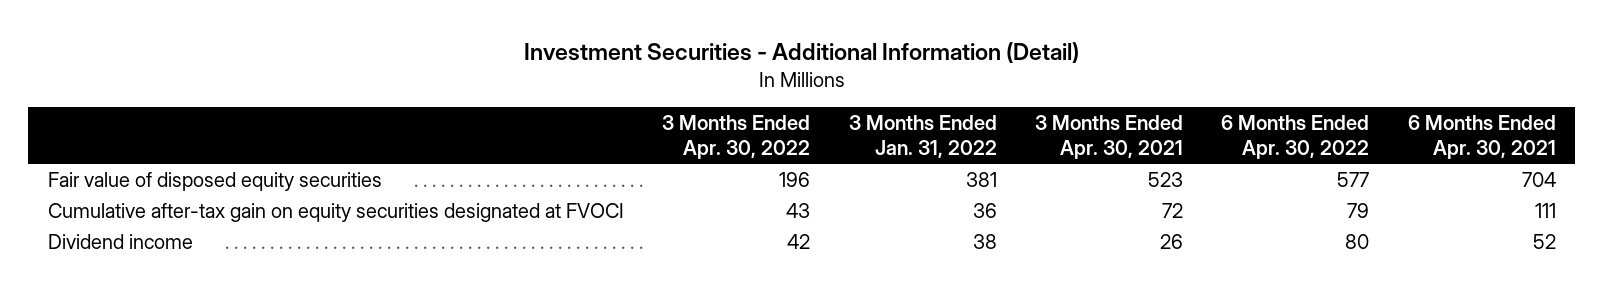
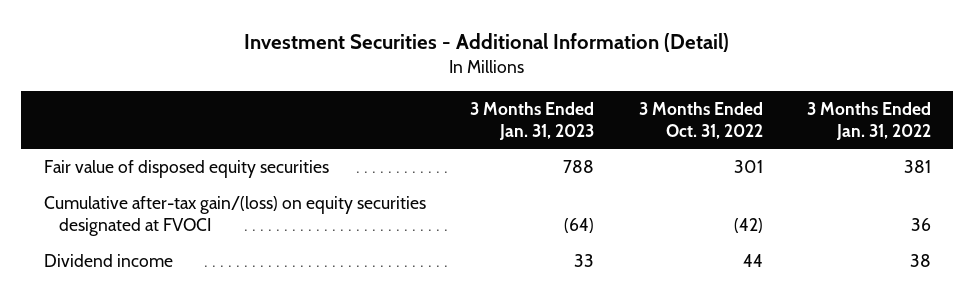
- | 3 Months Ended Apr. 30, 2022 | 3 Months Ended Jan. 31, 2022 | 3 Months Ended Apr. 30, 2021 | 6 Months Ended Apr. 30, 2022 | 6 Months Ended Apr. 30, 2021
+ | 3 Months Ended Jan. 31, 2023 | 3 Months Ended Oct. 31, 2022 | 3 Months Ended Jan. 31, 2022
- Cumulative after-tax gain on equity securities designated at FVOCI | 43 | 36 | 72 | 79 | 111
+ Cumulative after-tax gain/(loss) on equity securities designated at FVOCI | (64) | (42) | 36

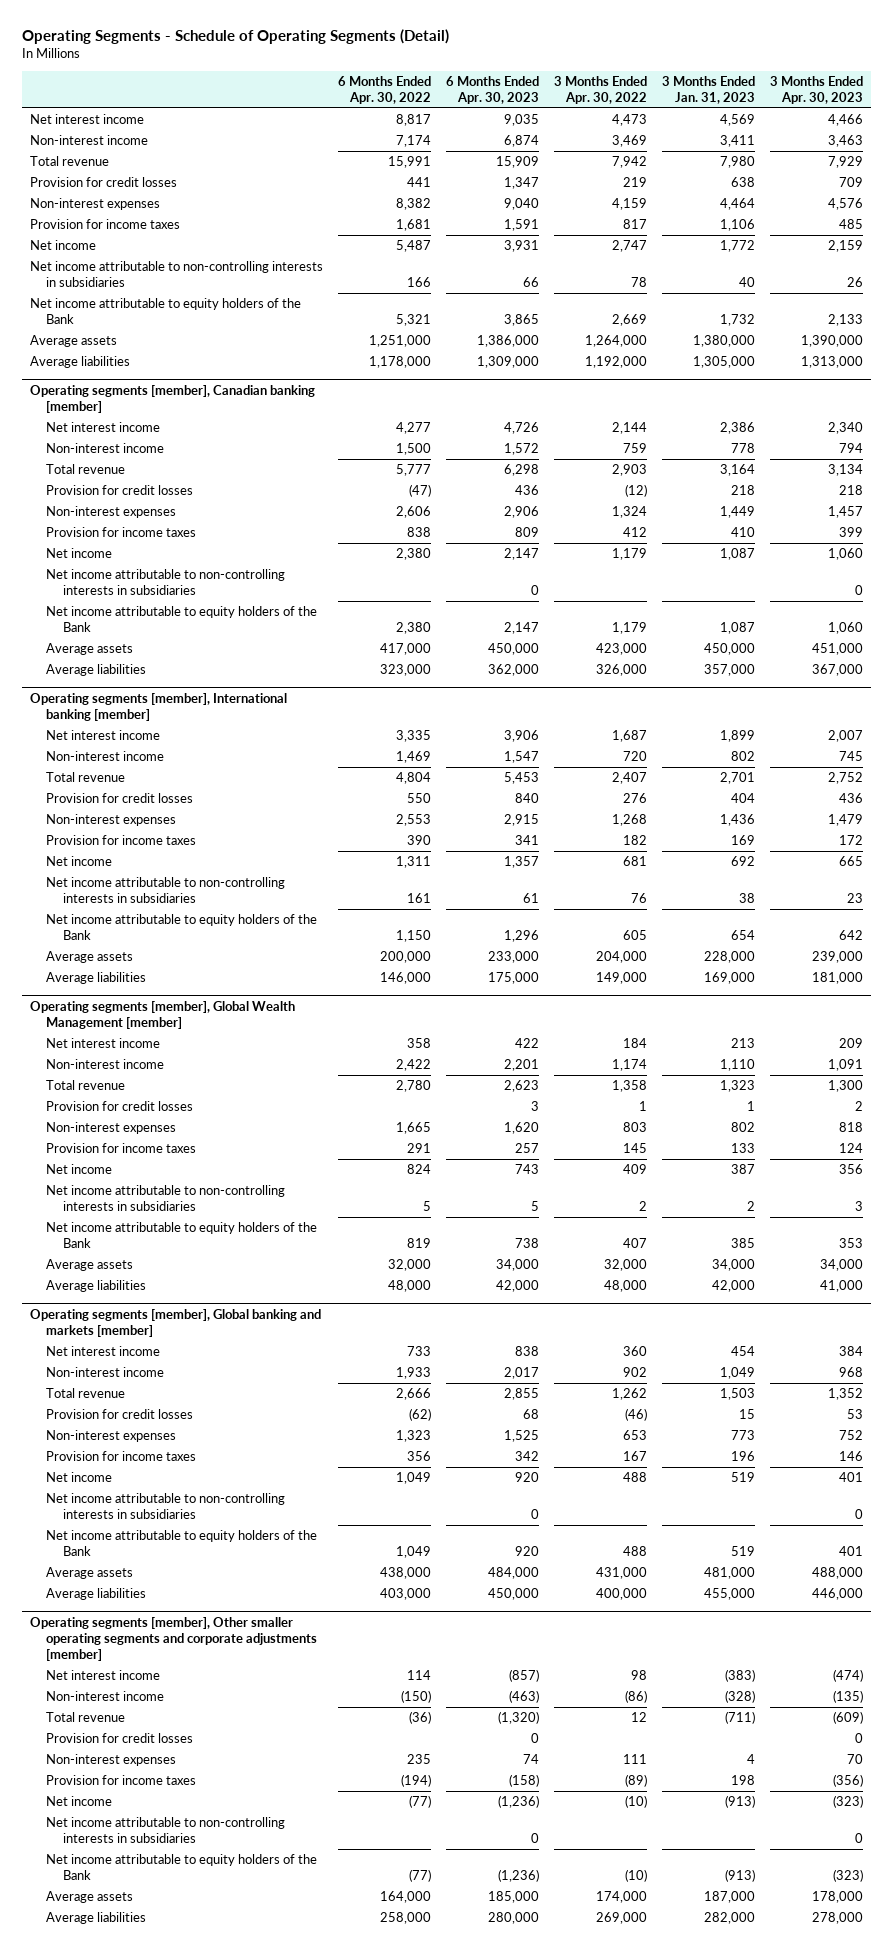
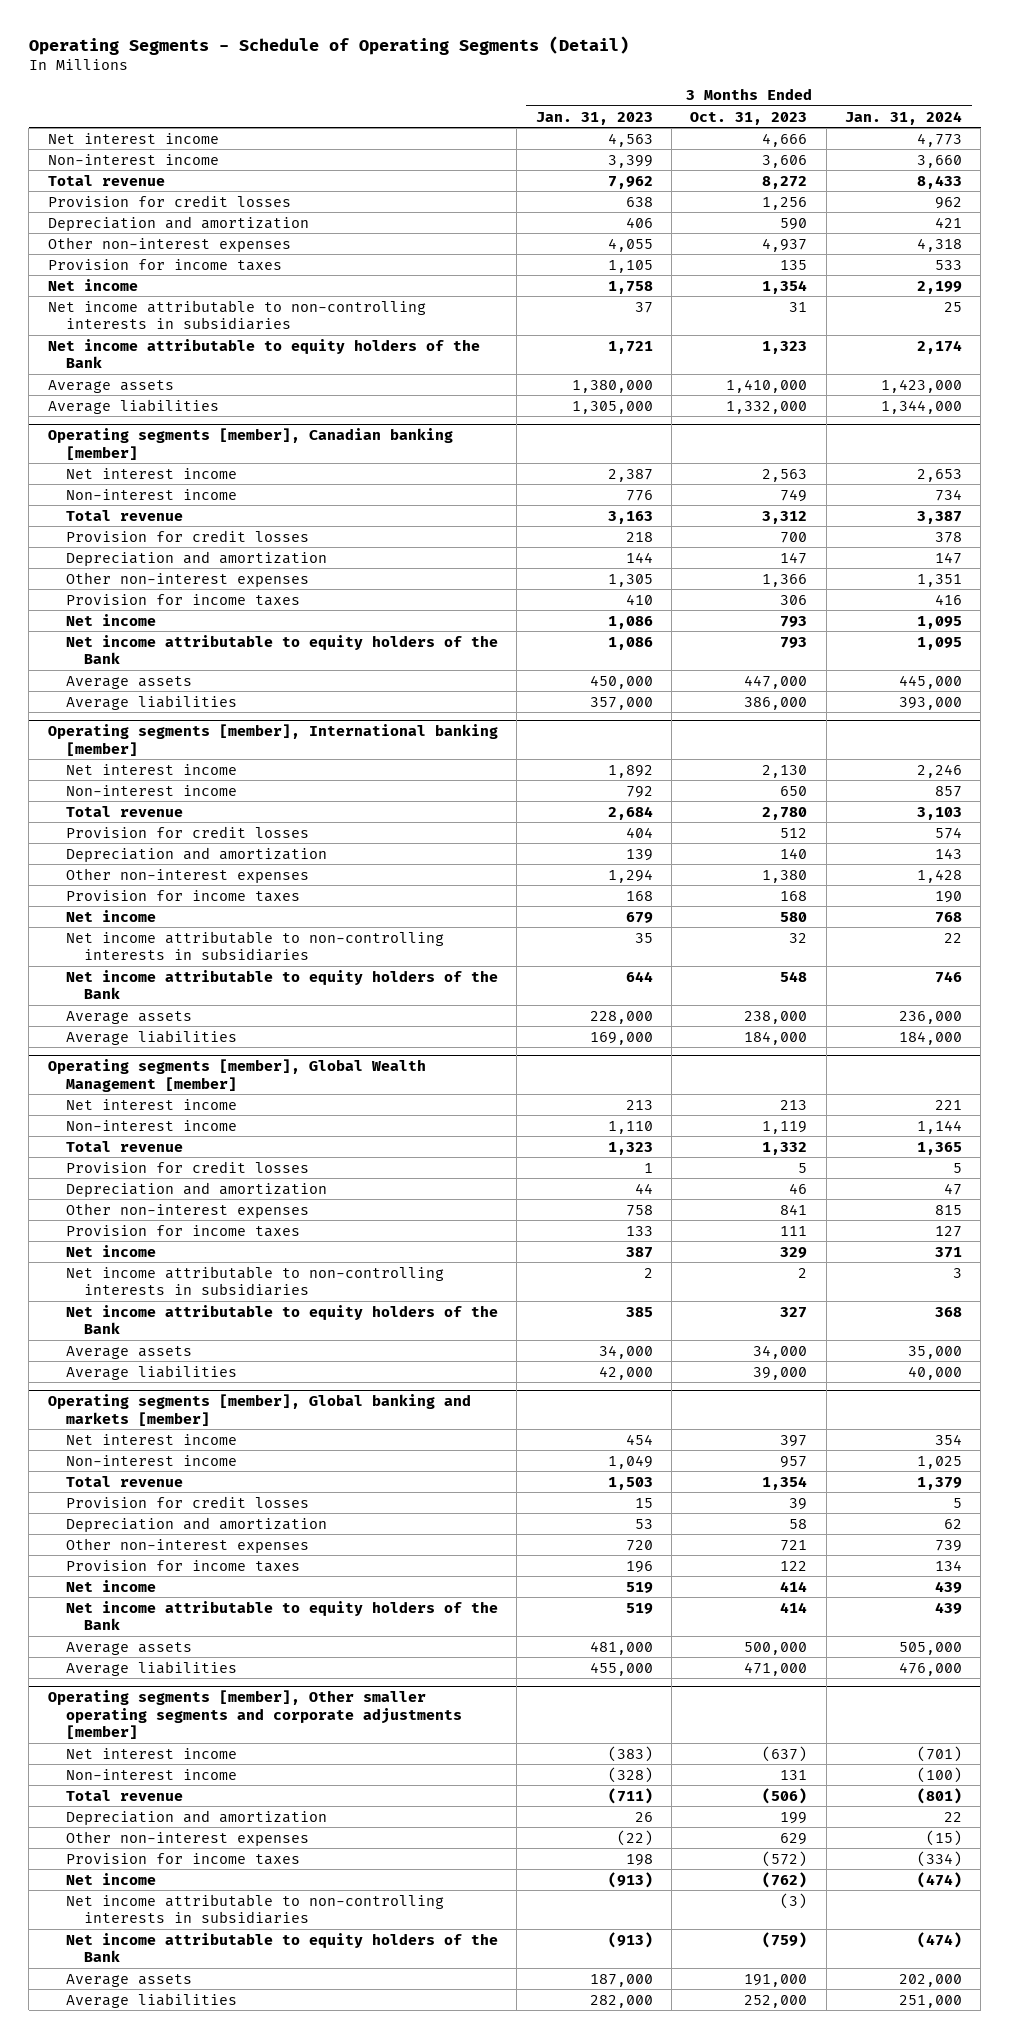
- | 6 Months Ended Apr. 30, 2022 | 6 Months Ended Apr. 30, 2023 | 3 Months Ended Apr. 30, 2022 | 3 Months Ended Jan. 31, 2023 | 3 Months Ended Apr. 30, 2023
+ | 3 Months Ended Jan. 31, 2023 | 3 Months Ended Oct. 31, 2023 | 3 Months Ended Jan. 31, 2024
- Net interest income | 8,817 | 9,035 | 4,473 | 4,569 | 4,466
- Non-interest income | 7,174 | 6,874 | 3,469 | 3,411 | 3,463
- Total revenue | 15,991 | 15,909 | 7,942 | 7,980 | 7,929
+ Net interest income | 4,563 | 4,666 | 4,773
+ Non-interest income | 3,399 | 3,606 | 3,660
+ Total revenue | 7,962 | 8,272 | 8,433
- Non-interest expenses | 8,382 | 9,040 | 4,159 | 4,464 | 4,576
- Provision for income taxes | 1,681 | 1,591 | 817 | 1,106 | 485
- Net income | 5,487 | 3,931 | 2,747 | 1,772 | 2,159
- Net income attributable to non-controlling interests in subsidiaries | 166 | 66 | 78 | 40 | 26
- Net income attributable to equity holders of the Bank | 5,321 | 3,865 | 2,669 | 1,732 | 2,133
+ Depreciation and amortization | 406 | 590 | 421
+ Other non-interest expenses | 4,055 | 4,937 | 4,318
+ Provision for income taxes | 1,105 | 135 | 533
+ Net income | 1,758 | 1,354 | 2,199
+ Net income attributable to non-controlling interests in subsidiaries | 37 | 31 | 25
+ Net income attributable to equity holders of the Bank | 1,721 | 1,323 | 2,174
@ Operating segments [member], Canadian banking [member]
- Net interest income | 4,277 | 4,726 | 2,144 | 2,386 | 2,340
- Non-interest income | 1,500 | 1,572 | 759 | 778 | 794
- Total revenue | 5,777 | 6,298 | 2,903 | 3,164 | 3,134
+ Net interest income | 2,387 | 2,563 | 2,653
+ Non-interest income | 776 | 749 | 734
+ Total revenue | 3,163 | 3,312 | 3,387
- Non-interest expenses | 2,606 | 2,906 | 1,324 | 1,449 | 1,457
+ Depreciation and amortization | 144 | 147 | 147
+ Other non-interest expenses | 1,305 | 1,366 | 1,351
- Net income | 2,380 | 2,147 | 1,179 | 1,087 | 1,060
- Net income attributable to non-controlling interests in subsidiaries | | 0 | | | 0
- Net income attributable to equity holders of the Bank | 2,380 | 2,147 | 1,179 | 1,087 | 1,060
+ Net income | 1,086 | 793 | 1,095
+ Net income attributable to equity holders of the Bank | 1,086 | 793 | 1,095
@ Operating segments [member], International banking [member]
- Net interest income | 3,335 | 3,906 | 1,687 | 1,899 | 2,007
- Non-interest income | 1,469 | 1,547 | 720 | 802 | 745
- Total revenue | 4,804 | 5,453 | 2,407 | 2,701 | 2,752
+ Net interest income | 1,892 | 2,130 | 2,246
+ Non-interest income | 792 | 650 | 857
+ Total revenue | 2,684 | 2,780 | 3,103
- Non-interest expenses | 2,553 | 2,915 | 1,268 | 1,436 | 1,479
- Provision for income taxes | 390 | 341 | 182 | 169 | 172
- Net income | 1,311 | 1,357 | 681 | 692 | 665
- Net income attributable to non-controlling interests in subsidiaries | 161 | 61 | 76 | 38 | 23
- Net income attributable to equity holders of the Bank | 1,150 | 1,296 | 605 | 654 | 642
+ Depreciation and amortization | 139 | 140 | 143
+ Other non-interest expenses | 1,294 | 1,380 | 1,428
+ Provision for income taxes | 168 | 168 | 190
+ Net income | 679 | 580 | 768
+ Net income attributable to non-controlling interests in subsidiaries | 35 | 32 | 22
+ Net income attributable to equity holders of the Bank | 644 | 548 | 746
@ Operating segments [member], Global Wealth Management [member]
- Non-interest expenses | 1,665 | 1,620 | 803 | 802 | 818
+ Depreciation and amortization | 44 | 46 | 47
+ Other non-interest expenses | 758 | 841 | 815
@ Operating segments [member], Global banking and markets [member]
- Non-interest expenses | 1,323 | 1,525 | 653 | 773 | 752
+ Depreciation and amortization | 53 | 58 | 62
+ Other non-interest expenses | 720 | 721 | 739
- Net income attributable to non-controlling interests in subsidiaries | | 0 | | | 0
@ Operating segments [member], Other smaller operating segments and corporate adjustments [member]
- Provision for credit losses | | 0 | | | 0
- Non-interest expenses | 235 | 74 | 111 | 4 | 70
+ Depreciation and amortization | 26 | 199 | 22
+ Other non-interest expenses | (22) | 629 | (15)

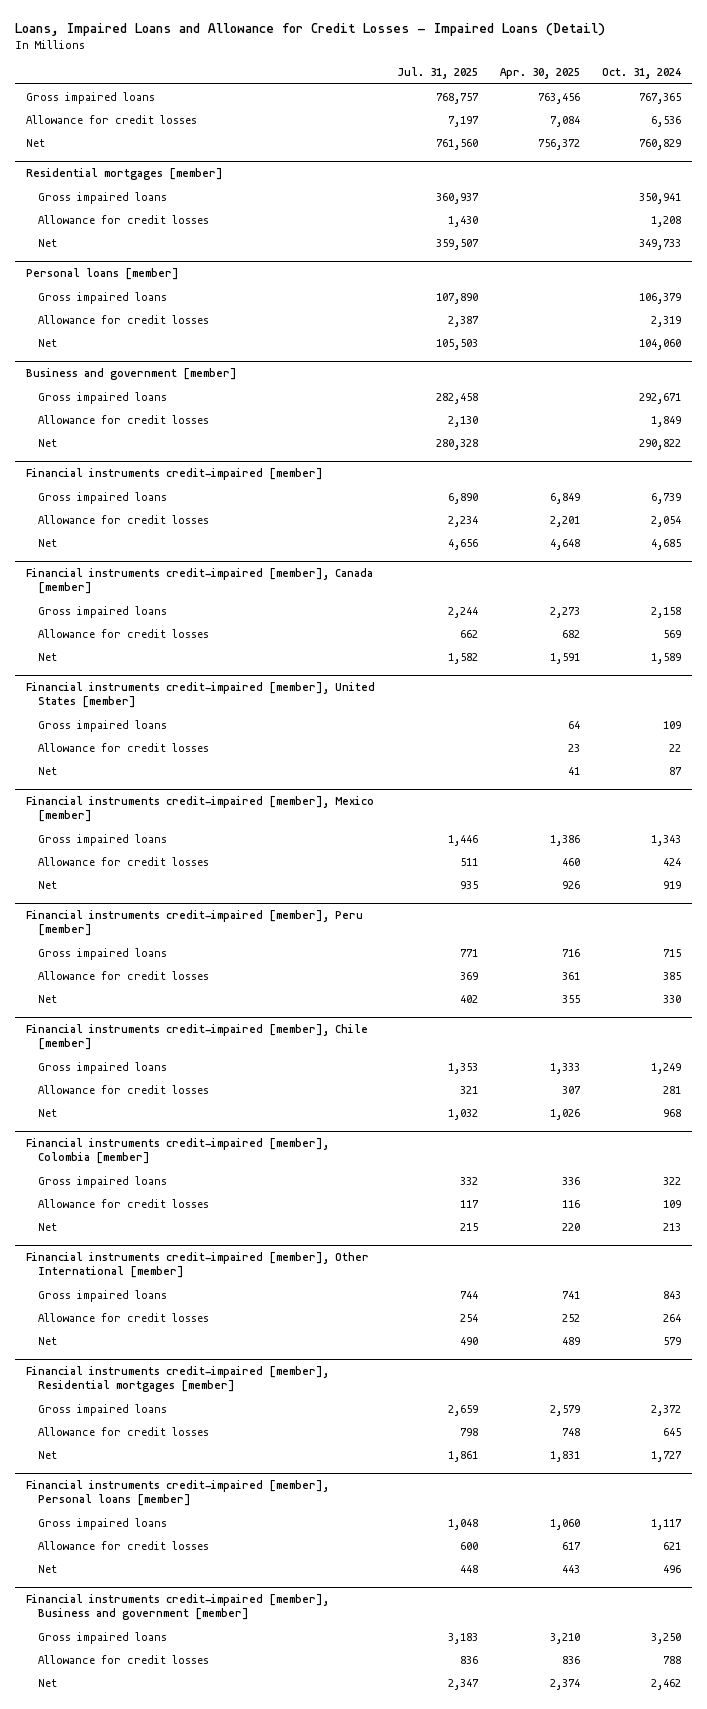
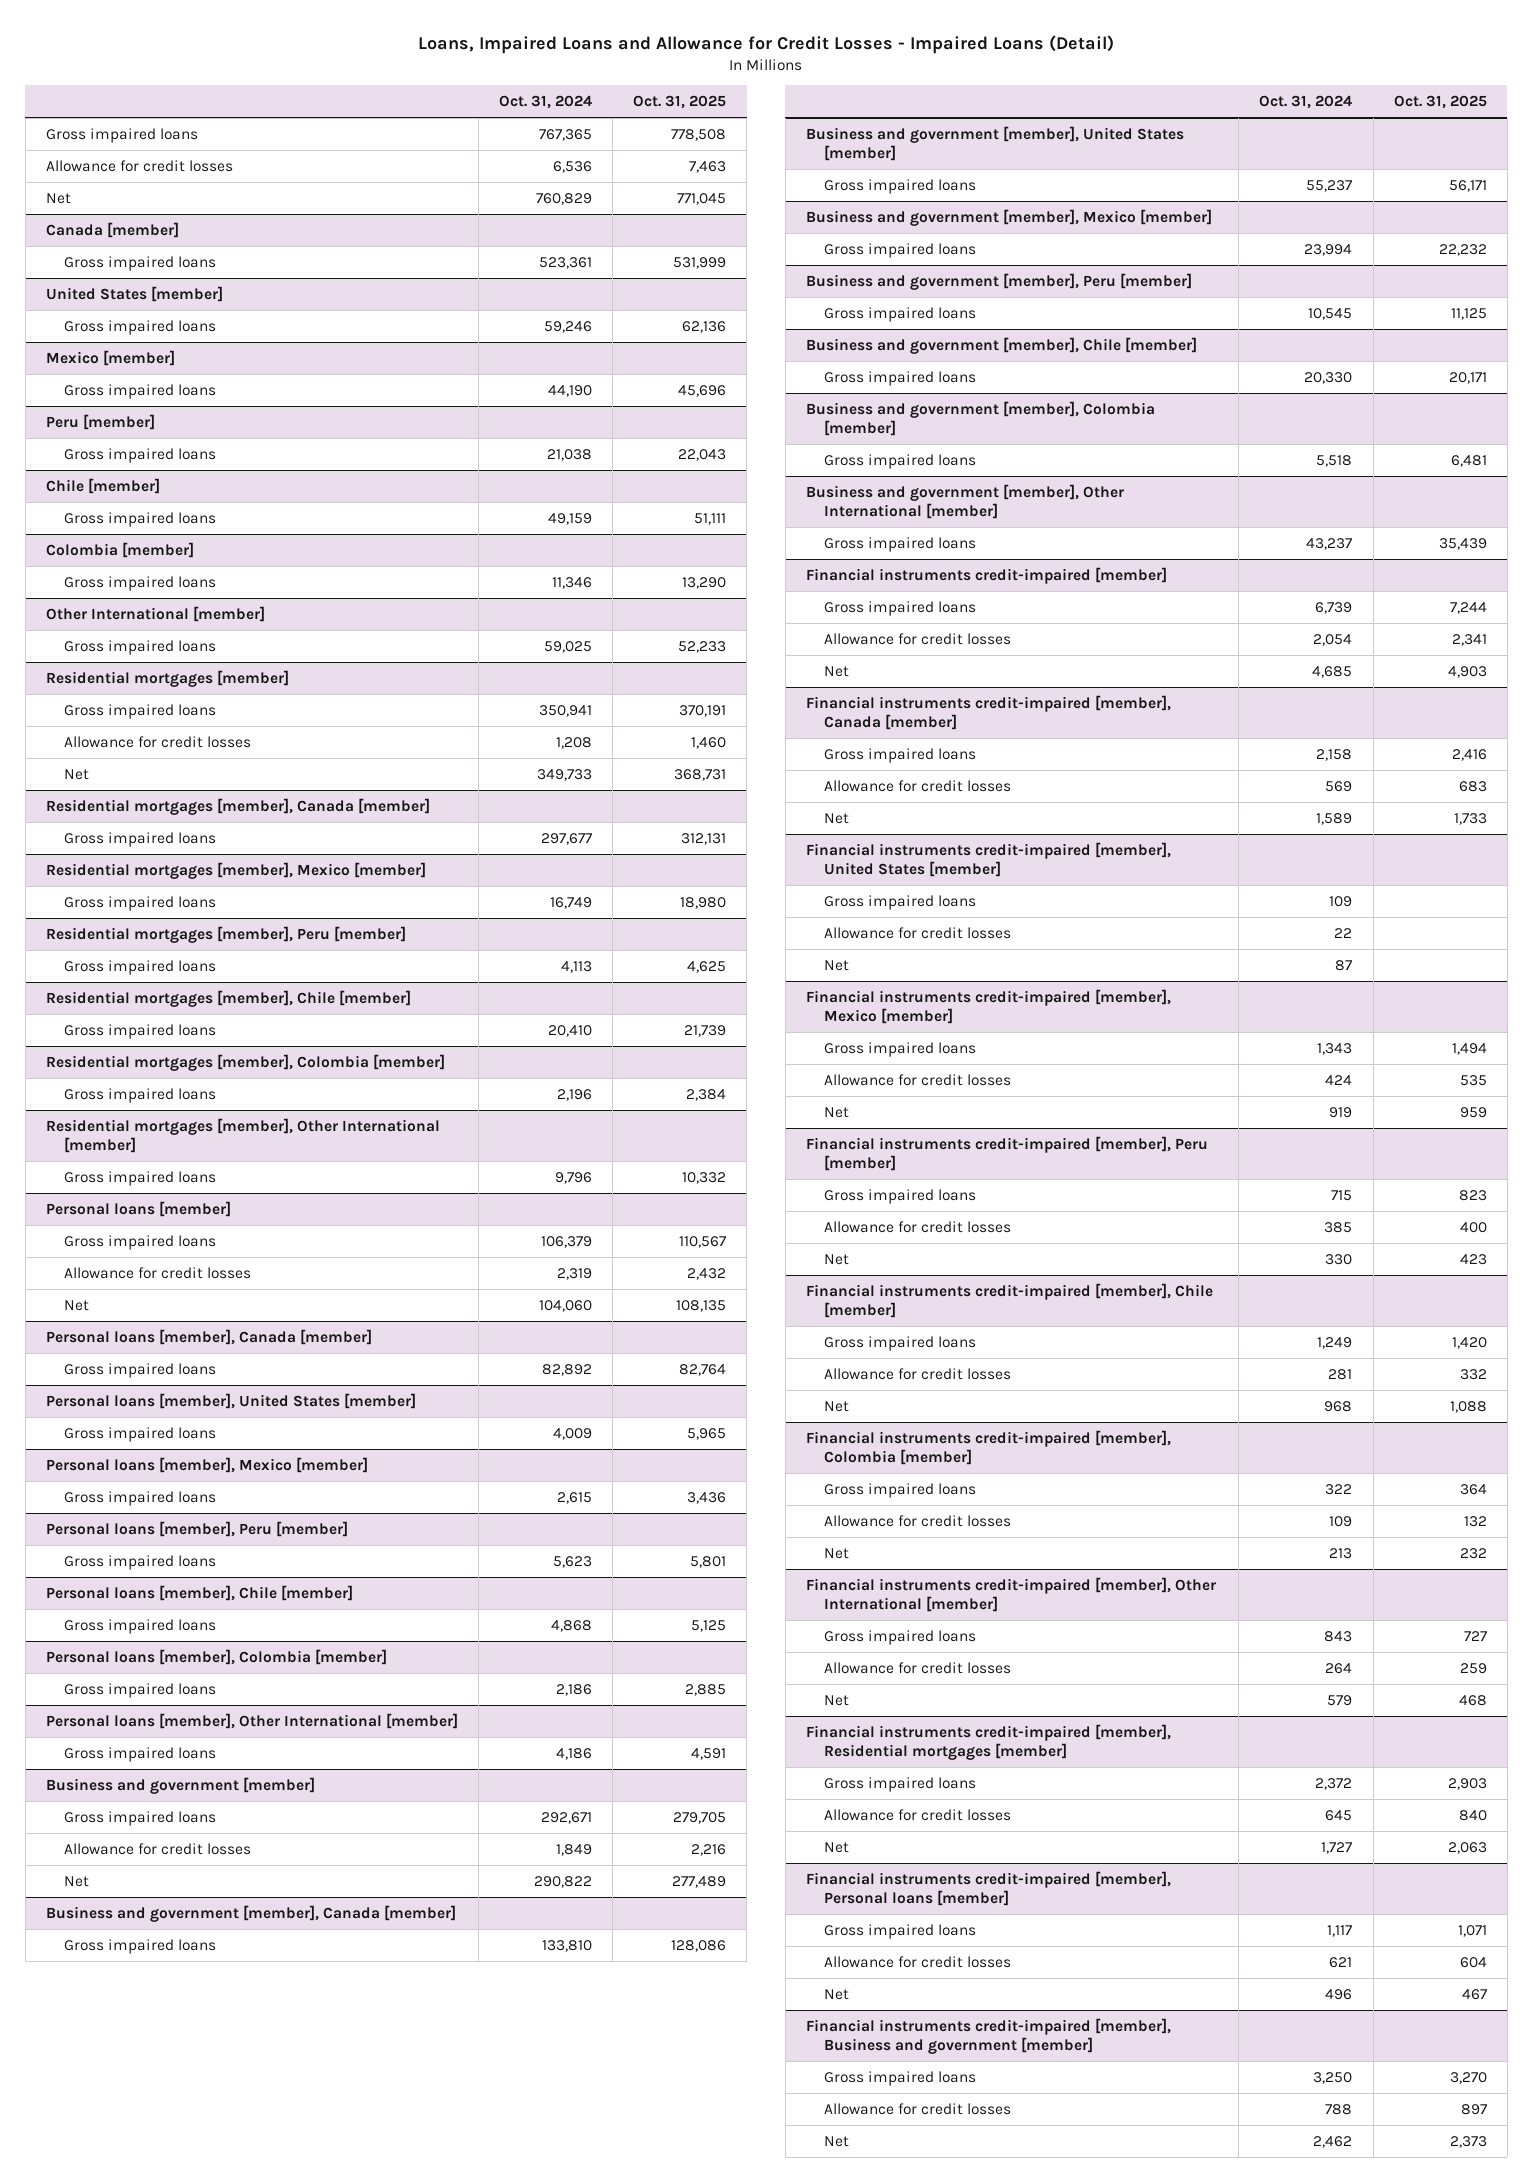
- | Jul. 31, 2025 | Apr. 30, 2025 | Oct. 31, 2024
+ | Oct. 31, 2024 | Oct. 31, 2025
+ Canada [member]
+ Gross impaired loans | 523,361 | 531,999
+ United States [member]
+ Gross impaired loans | 59,246 | 62,136
+ Mexico [member]
+ Gross impaired loans | 44,190 | 45,696
+ Peru [member]
+ Gross impaired loans | 21,038 | 22,043
+ Chile [member]
+ Gross impaired loans | 49,159 | 51,111
+ Colombia [member]
+ Gross impaired loans | 11,346 | 13,290
+ Other International [member]
+ Gross impaired loans | 59,025 | 52,233
+ Residential mortgages [member], Canada [member]
+ Gross impaired loans | 297,677 | 312,131
+ Residential mortgages [member], Mexico [member]
+ Gross impaired loans | 16,749 | 18,980
+ Residential mortgages [member], Peru [member]
+ Gross impaired loans | 4,113 | 4,625
+ Residential mortgages [member], Chile [member]
+ Gross impaired loans | 20,410 | 21,739
+ Residential mortgages [member], Colombia [member]
+ Gross impaired loans | 2,196 | 2,384
+ Residential mortgages [member], Other International [member]
+ Gross impaired loans | 9,796 | 10,332
+ Personal loans [member], Canada [member]
+ Gross impaired loans | 82,892 | 82,764
+ Personal loans [member], United States [member]
+ Gross impaired loans | 4,009 | 5,965
+ Personal loans [member], Mexico [member]
+ Gross impaired loans | 2,615 | 3,436
+ Personal loans [member], Peru [member]
+ Gross impaired loans | 5,623 | 5,801
+ Personal loans [member], Chile [member]
+ Gross impaired loans | 4,868 | 5,125
+ Personal loans [member], Colombia [member]
+ Gross impaired loans | 2,186 | 2,885
+ Personal loans [member], Other International [member]
+ Gross impaired loans | 4,186 | 4,591
+ Business and government [member], Canada [member]
+ Gross impaired loans | 133,810 | 128,086
+ Business and government [member], United States [member]
+ Gross impaired loans | 55,237 | 56,171
+ Business and government [member], Mexico [member]
+ Gross impaired loans | 23,994 | 22,232
+ Business and government [member], Peru [member]
+ Gross impaired loans | 10,545 | 11,125
+ Business and government [member], Chile [member]
+ Gross impaired loans | 20,330 | 20,171
+ Business and government [member], Colombia [member]
+ Gross impaired loans | 5,518 | 6,481
+ Business and government [member], Other International [member]
+ Gross impaired loans | 43,237 | 35,439

